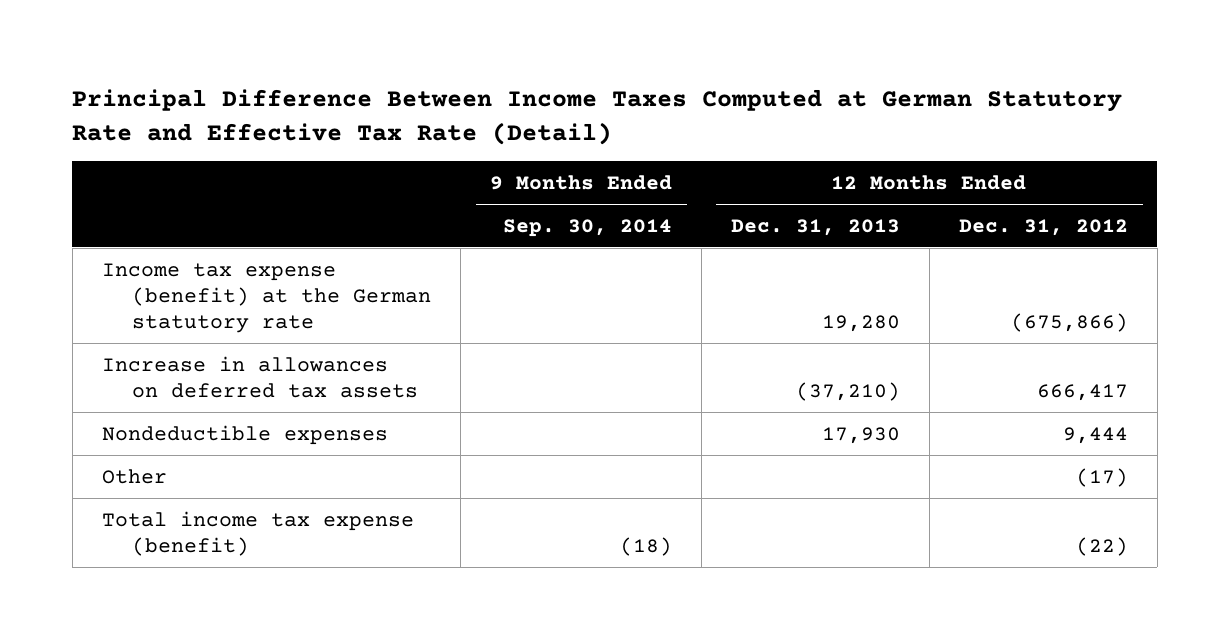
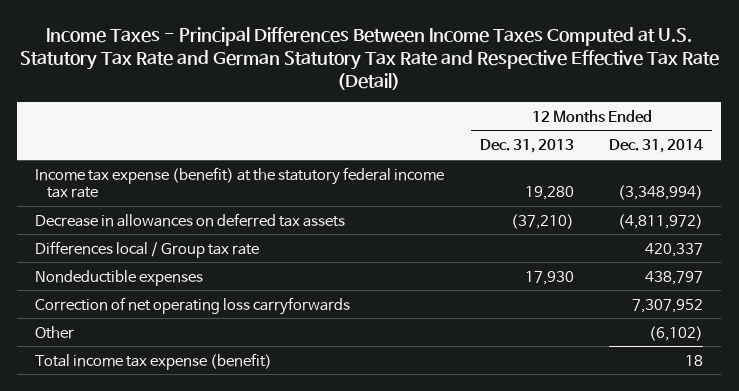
- Principal Difference Between Income Taxes Computed at German Statutory Rate and Effective Tax Rate (Detail)
+ Income Taxes - Principal Differences Between Income Taxes Computed at U.S. Statutory Tax Rate and German Statutory Tax Rate and Respective Effective Tax Rate (Detail)
- | 9 Months Ended Sep. 30, 2014 | 12 Months Ended Dec. 31, 2013 | 12 Months Ended Dec. 31, 2012
+ | 12 Months Ended Dec. 31, 2013 | 12 Months Ended Dec. 31, 2014
- Income tax expense (benefit) at the German statutory rate | | 19,280 | (675,866)
- Increase in allowances on deferred tax assets | | (37,210) | 666,417
+ Income tax expense (benefit) at the statutory federal income tax rate | 19,280 | (3,348,994)
+ Decrease in allowances on deferred tax assets | (37,210) | (4,811,972)
+ Differences local / Group tax rate | | 420,337
+ Correction of net operating loss carryforwards | | 7,307,952

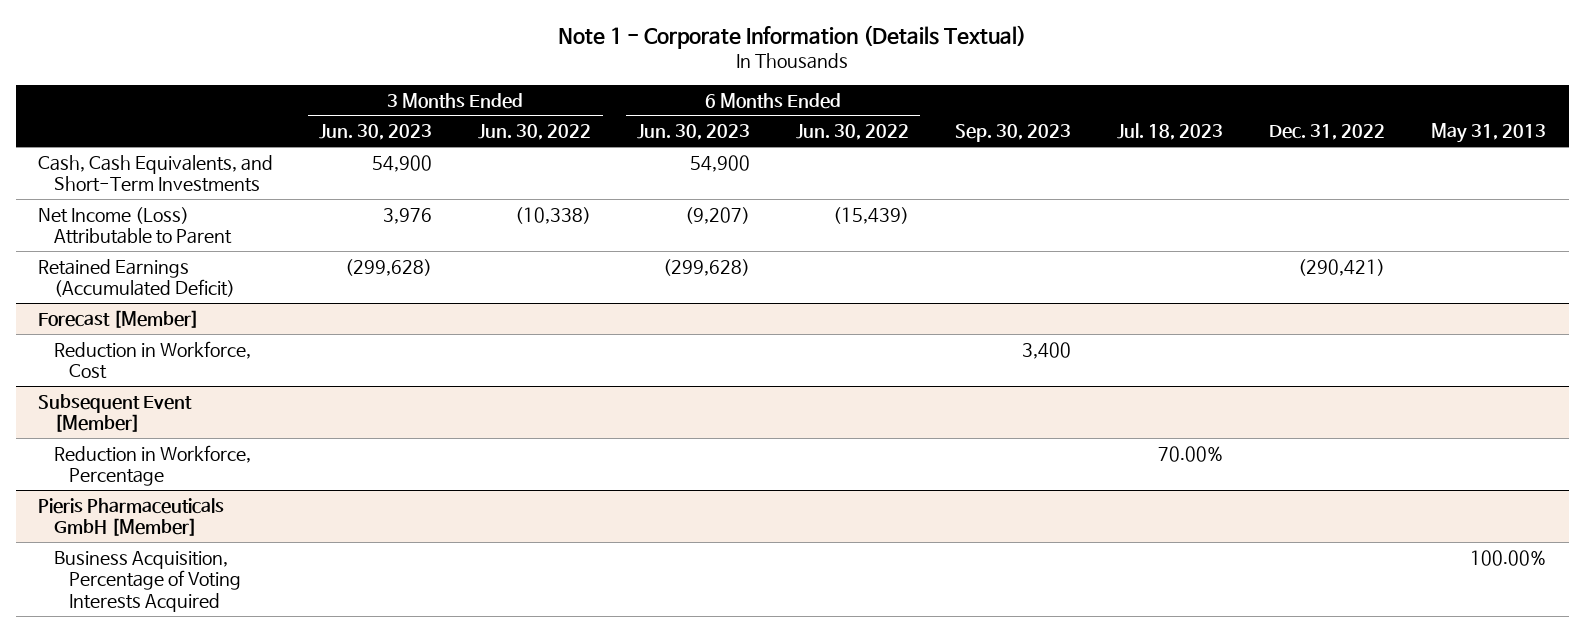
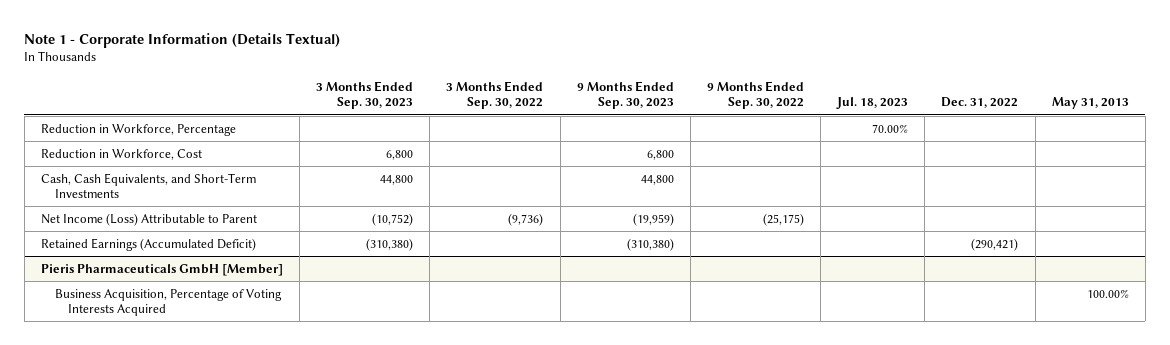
- | 3 Months Ended Jun. 30, 2023 | 3 Months Ended Jun. 30, 2022 | 6 Months Ended Jun. 30, 2023 | 6 Months Ended Jun. 30, 2022 | Sep. 30, 2023 | Jul. 18, 2023 | Dec. 31, 2022 | May 31, 2013
+ | 3 Months Ended Sep. 30, 2023 | 3 Months Ended Sep. 30, 2022 | 9 Months Ended Sep. 30, 2023 | 9 Months Ended Sep. 30, 2022 | Jul. 18, 2023 | Dec. 31, 2022 | May 31, 2013
+ Reduction in Workforce, Percentage | | | | | 70.00% | |
+ Reduction in Workforce, Cost | 6,800 | | 6,800 | | | |
- Forecast [Member]
- Reduction in Workforce, Cost | | | | | 3,400 | | |
- Subsequent Event [Member]
- Reduction in Workforce, Percentage | | | | | | 70.00% | |

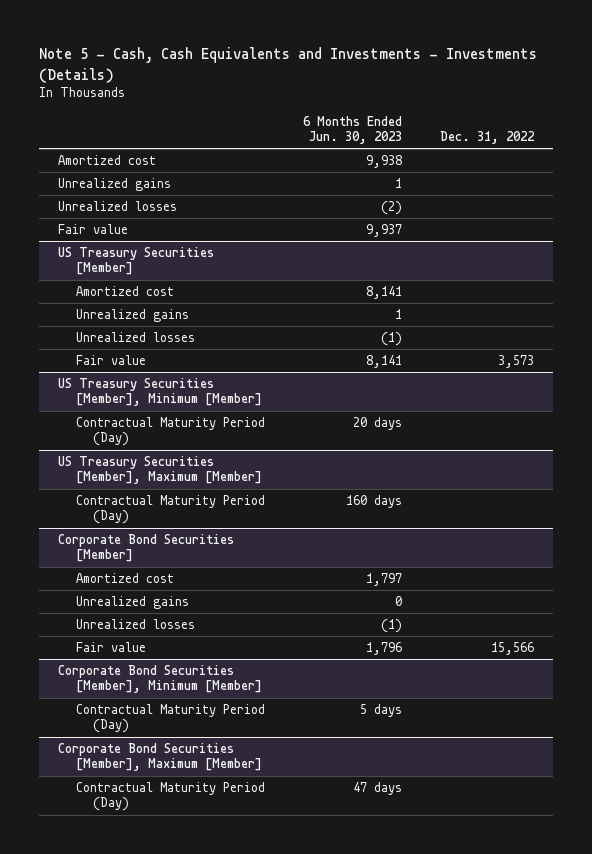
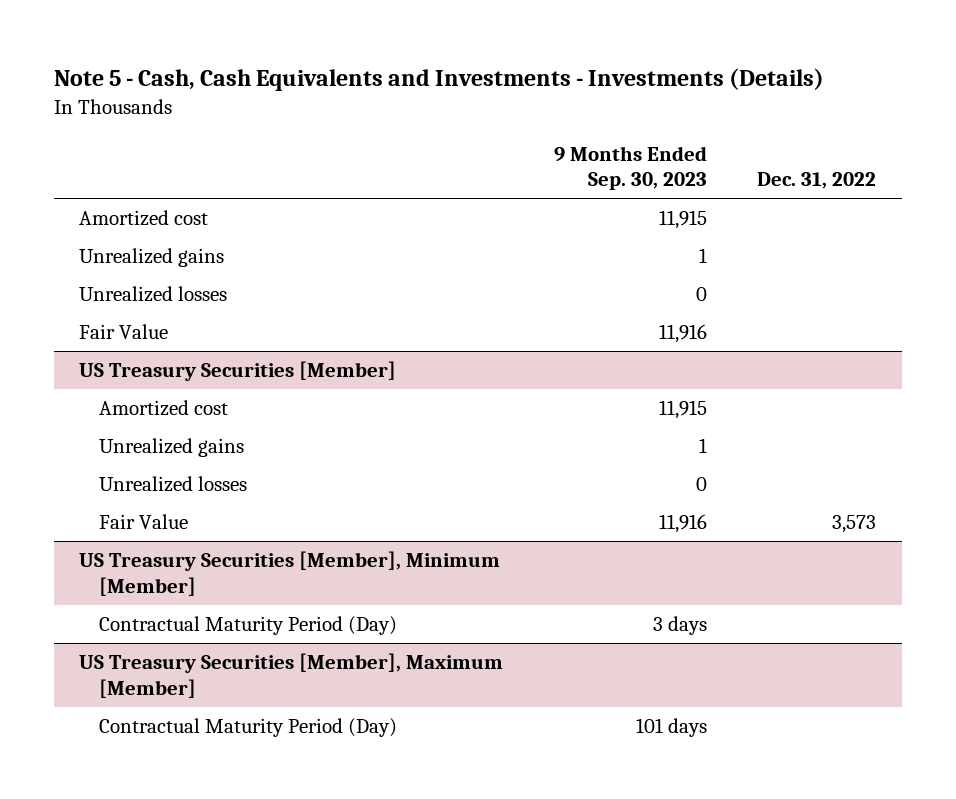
- | 6 Months Ended Jun. 30, 2023 | Dec. 31, 2022
+ | 9 Months Ended Sep. 30, 2023 | Dec. 31, 2022
- Fair value | 9,937 |
+ Fair Value | 11,916 |
@ US Treasury Securities [Member]
- Fair value | 8,141 | 3,573
+ Fair Value | 11,916 | 3,573
- Corporate Bond Securities [Member]
- Amortized cost | 1,797 |
- Unrealized gains | 0 |
- Unrealized losses | (1) |
- Fair value | 1,796 | 15,566
- Corporate Bond Securities [Member], Minimum [Member]
- Contractual Maturity Period (Day) | 5 days |
- Corporate Bond Securities [Member], Maximum [Member]
- Contractual Maturity Period (Day) | 47 days |

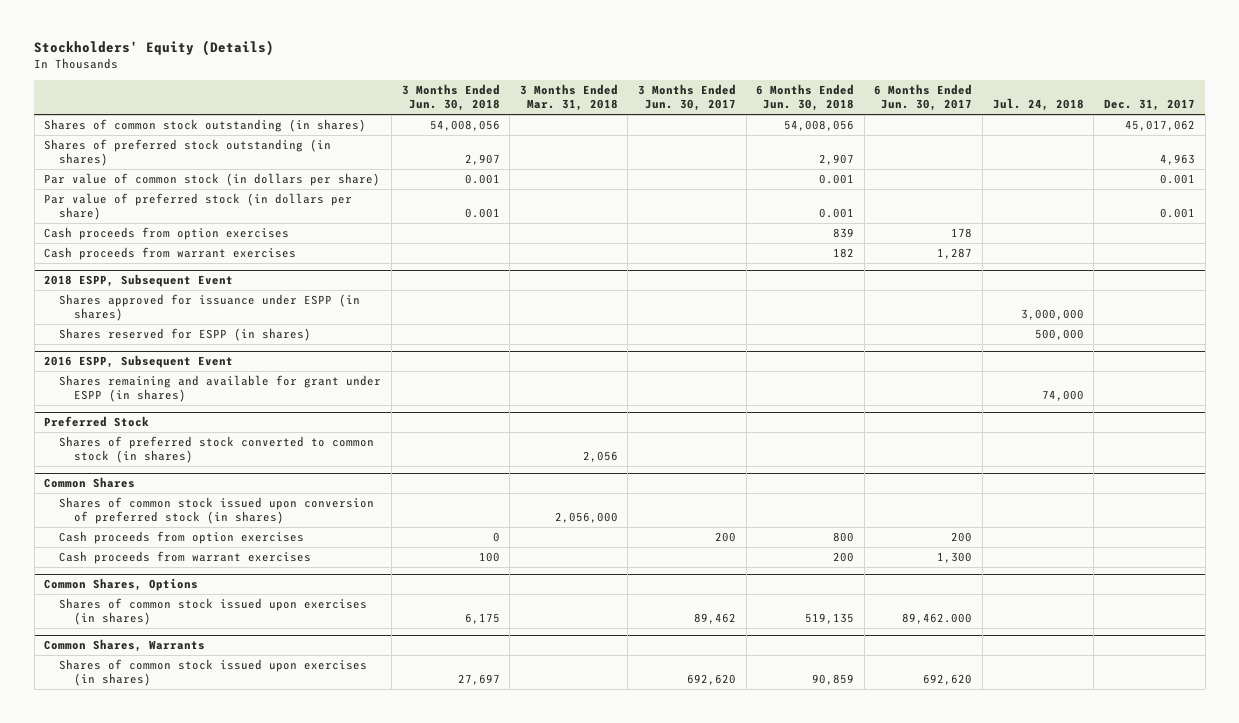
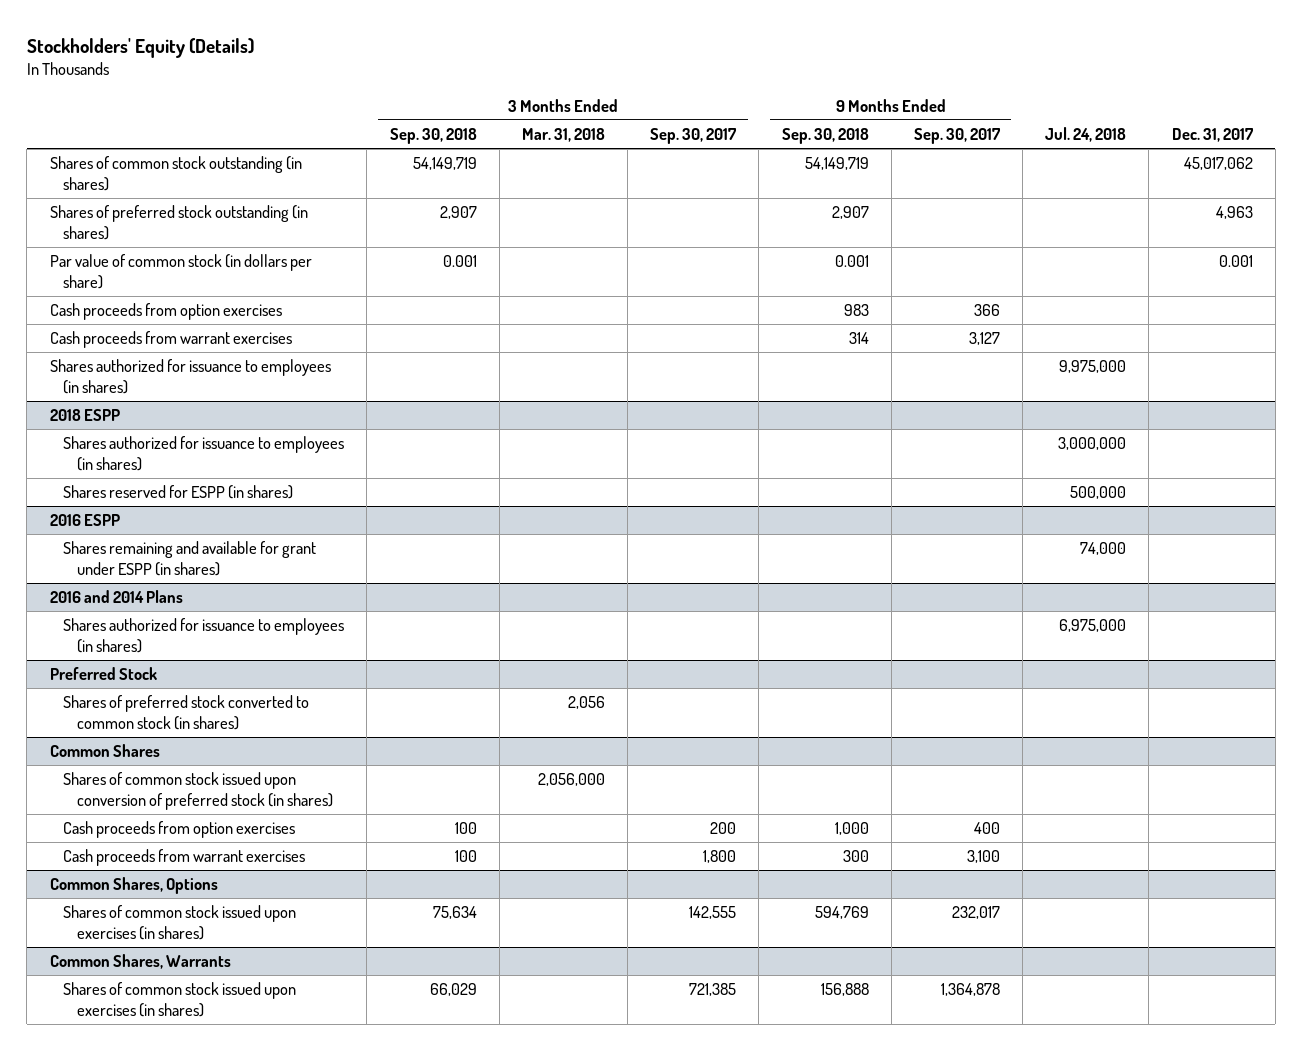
- | 3 Months Ended Jun. 30, 2018 | 3 Months Ended Mar. 31, 2018 | 3 Months Ended Jun. 30, 2017 | 6 Months Ended Jun. 30, 2018 | 6 Months Ended Jun. 30, 2017 | Jul. 24, 2018 | Dec. 31, 2017
+ | 3 Months Ended Sep. 30, 2018 | 3 Months Ended Mar. 31, 2018 | 3 Months Ended Sep. 30, 2017 | 9 Months Ended Sep. 30, 2018 | 9 Months Ended Sep. 30, 2017 | Jul. 24, 2018 | Dec. 31, 2017
- Par value of preferred stock (in dollars per share) | 0.001 | | | 0.001 | | | 0.001
- 2018 ESPP, Subsequent Event
- Shares approved for issuance under ESPP (in shares) | | | | | | 3,000,000 |
+ Shares authorized for issuance to employees (in shares) | | | | | | 9,975,000 |
+ 2018 ESPP
+ Shares authorized for issuance to employees (in shares) | | | | | | 3,000,000 |
- 2016 ESPP, Subsequent Event
+ 2016 ESPP
+ 2016 and 2014 Plans
+ Shares authorized for issuance to employees (in shares) | | | | | | 6,975,000 |

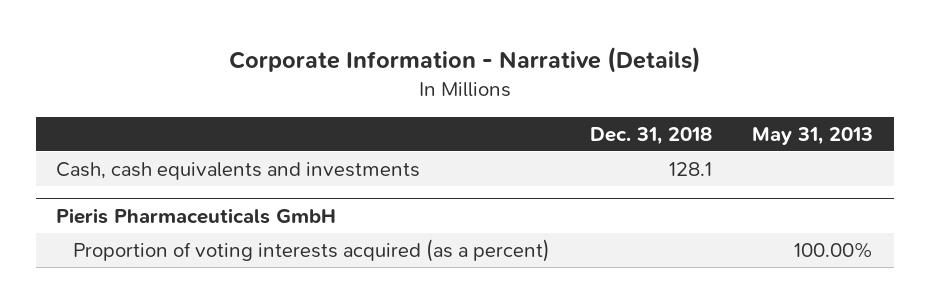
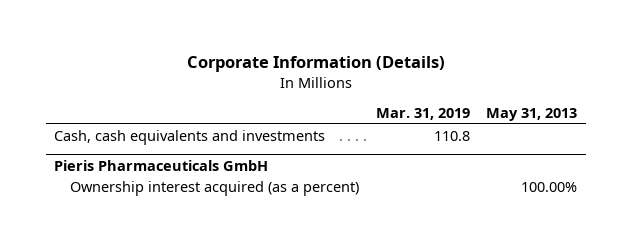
- Corporate Information - Narrative (Details)
+ Corporate Information (Details)
- | Dec. 31, 2018 | May 31, 2013
+ | Mar. 31, 2019 | May 31, 2013
@ Pieris Pharmaceuticals GmbH
- Proportion of voting interests acquired (as a percent) | | 100.00%
+ Ownership interest acquired (as a percent) | | 100.00%

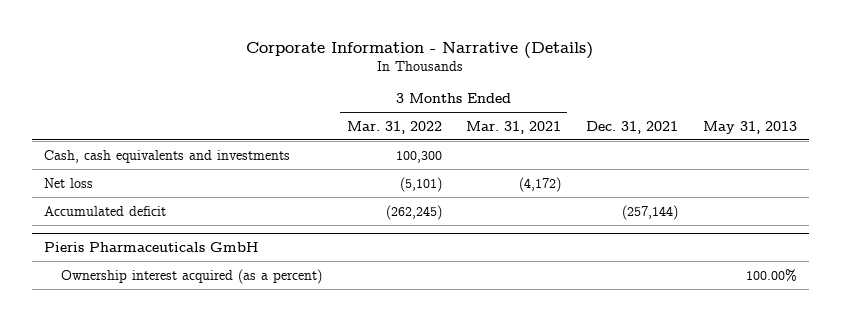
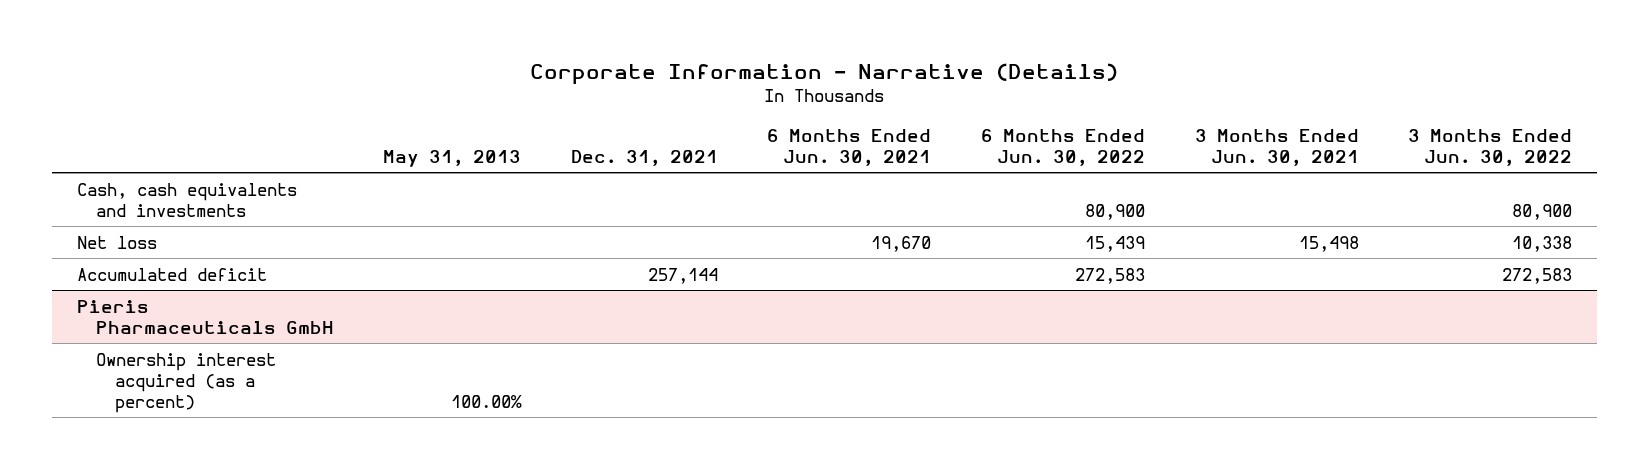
- | 3 Months Ended Mar. 31, 2022 | 3 Months Ended Mar. 31, 2021 | Dec. 31, 2021 | May 31, 2013
+ | May 31, 2013 | Dec. 31, 2021 | 6 Months Ended Jun. 30, 2021 | 6 Months Ended Jun. 30, 2022 | 3 Months Ended Jun. 30, 2021 | 3 Months Ended Jun. 30, 2022
- Accumulated deficit | (262,245) | | (257,144) |
+ Accumulated deficit | | 257,144 | | 272,583 | | 272,583

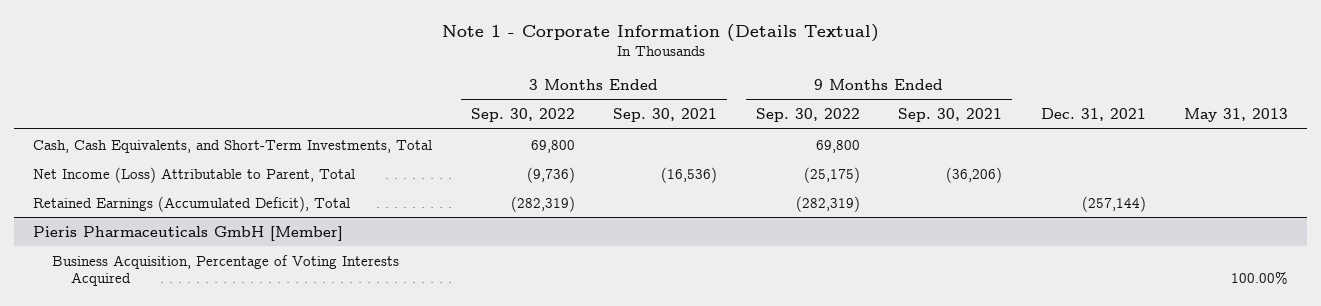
- Corporate Information - Narrative (Details)
+ Note 1 - Corporate Information (Details Textual)
- | May 31, 2013 | Dec. 31, 2021 | 6 Months Ended Jun. 30, 2021 | 6 Months Ended Jun. 30, 2022 | 3 Months Ended Jun. 30, 2021 | 3 Months Ended Jun. 30, 2022
+ | 3 Months Ended Sep. 30, 2022 | 3 Months Ended Sep. 30, 2021 | 9 Months Ended Sep. 30, 2022 | 9 Months Ended Sep. 30, 2021 | Dec. 31, 2021 | May 31, 2013
- Cash, cash equivalents and investments | | | | 80,900 | | 80,900
- Net loss | | | 19,670 | 15,439 | 15,498 | 10,338
- Accumulated deficit | | 257,144 | | 272,583 | | 272,583
- Pieris Pharmaceuticals GmbH
- Ownership interest acquired (as a percent) | 100.00% | | | | |
+ Cash, Cash Equivalents, and Short-Term Investments, Total | 69,800 | | 69,800 | | |
+ Net Income (Loss) Attributable to Parent, Total | (9,736) | (16,536) | (25,175) | (36,206) | |
+ Retained Earnings (Accumulated Deficit), Total | (282,319) | | (282,319) | | (257,144) |
+ Pieris Pharmaceuticals GmbH [Member]
+ Business Acquisition, Percentage of Voting Interests Acquired | | | | | | 100.00%

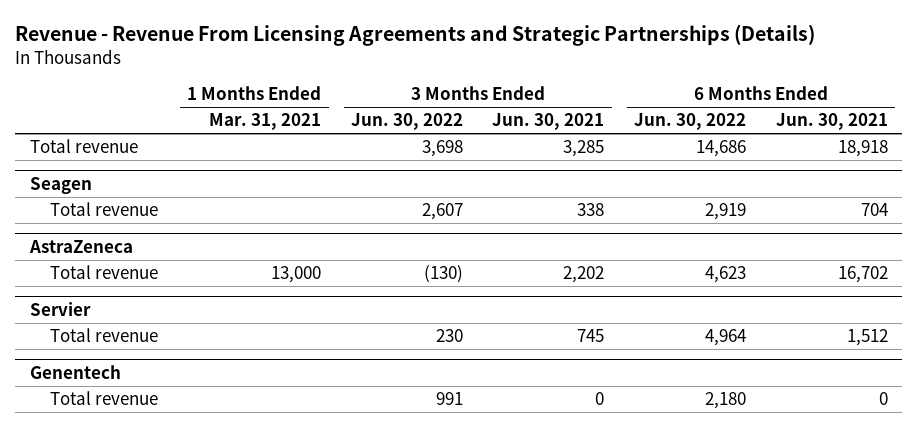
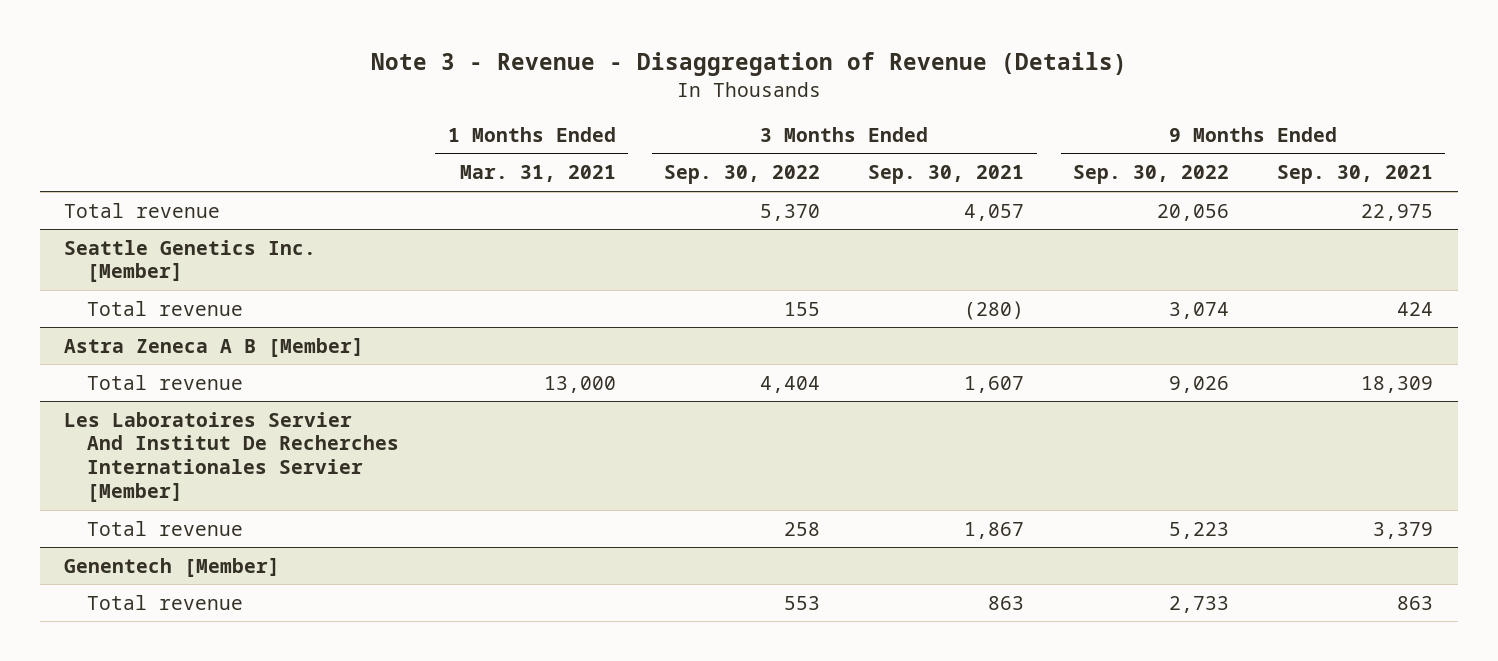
- Revenue - Revenue From Licensing Agreements and Strategic Partnerships (Details)
+ Note 3 - Revenue - Disaggregation of Revenue (Details)
- | 1 Months Ended Mar. 31, 2021 | 3 Months Ended Jun. 30, 2022 | 3 Months Ended Jun. 30, 2021 | 6 Months Ended Jun. 30, 2022 | 6 Months Ended Jun. 30, 2021
+ | 1 Months Ended Mar. 31, 2021 | 3 Months Ended Sep. 30, 2022 | 3 Months Ended Sep. 30, 2021 | 9 Months Ended Sep. 30, 2022 | 9 Months Ended Sep. 30, 2021
- Seagen
- Total revenue | | 2,607 | 338 | 2,919 | 704
- AstraZeneca
+ Seattle Genetics Inc. [Member]
+ Total revenue | | 155 | (280) | 3,074 | 424
+ Astra Zeneca A B [Member]
- Servier
+ Les Laboratoires Servier And Institut De Recherches Internationales Servier [Member]
- Genentech
+ Genentech [Member]

